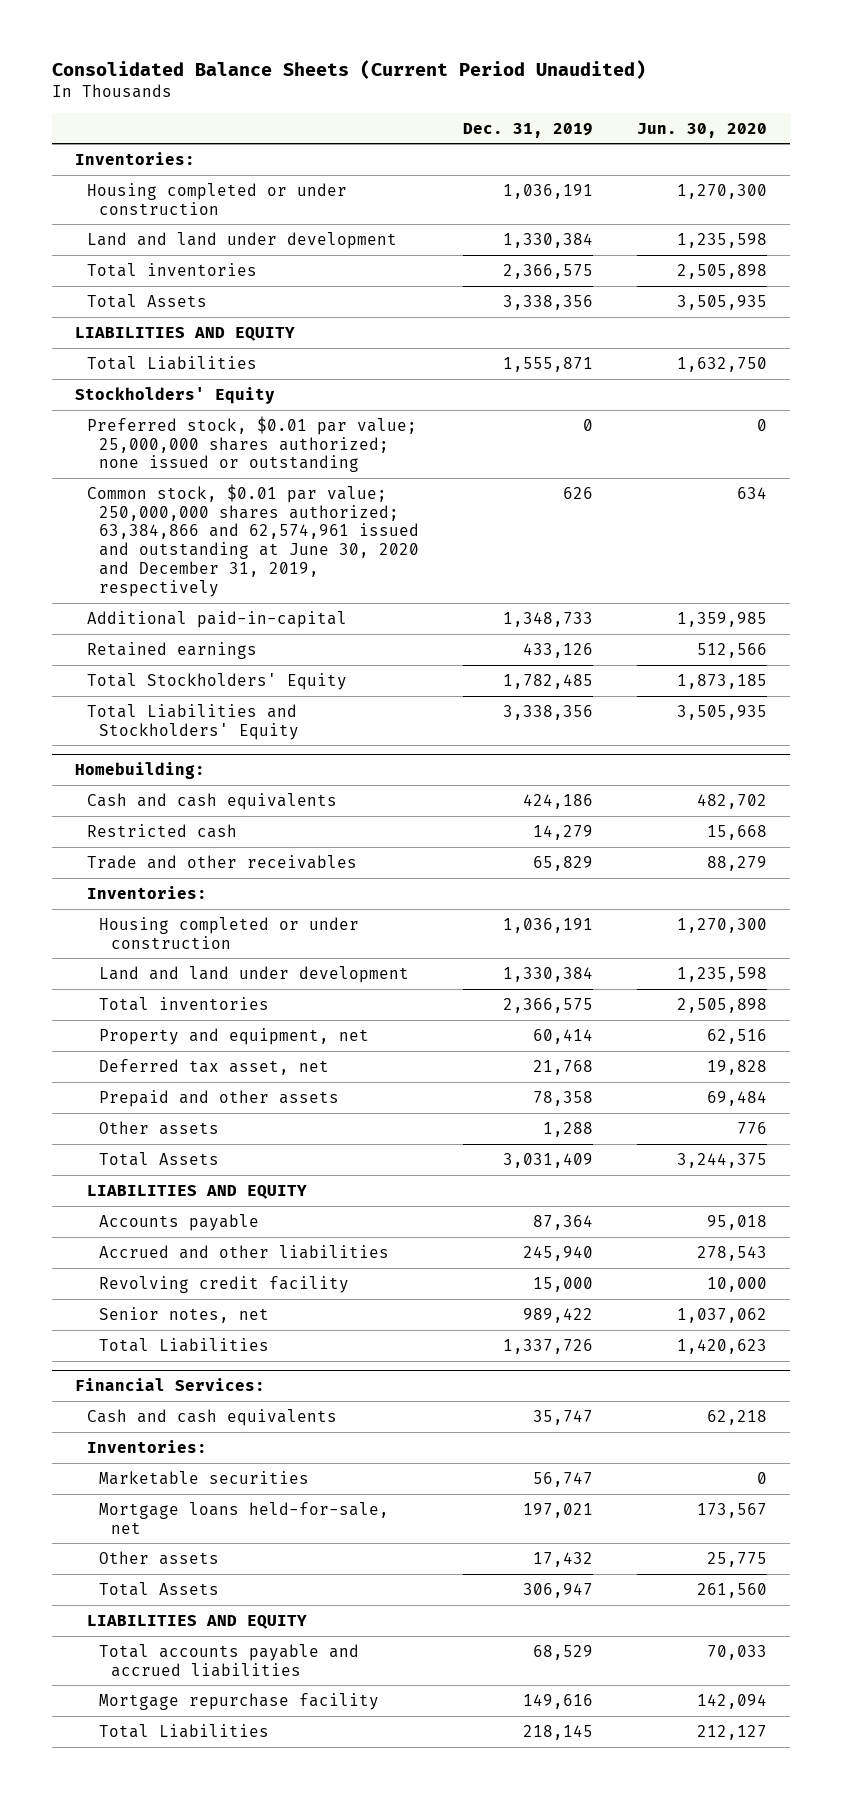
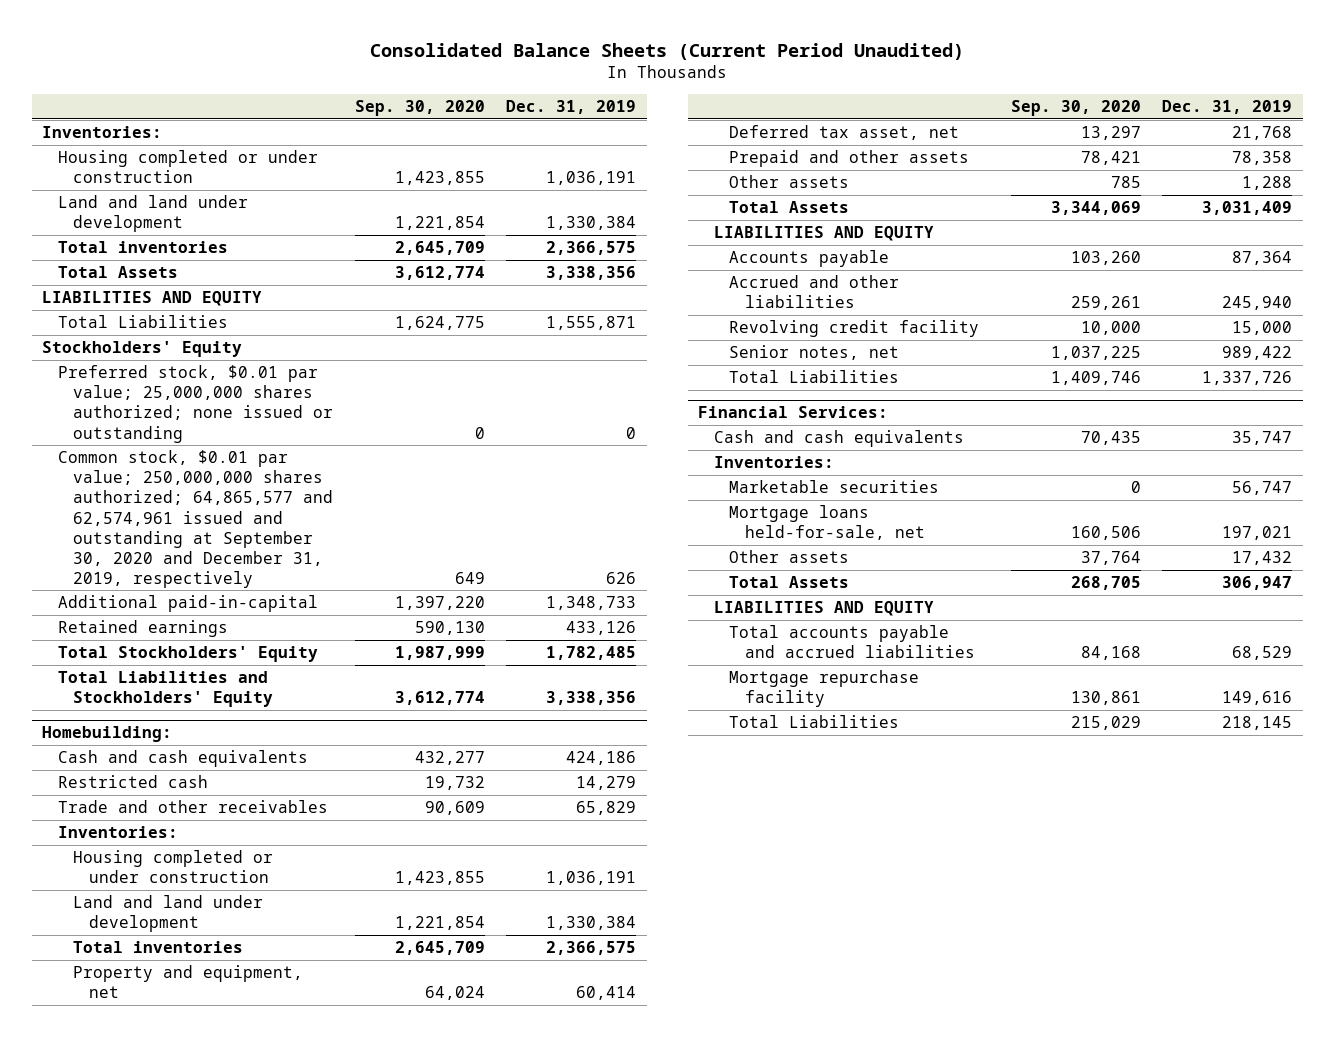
- | Dec. 31, 2019 | Jun. 30, 2020
+ | Sep. 30, 2020 | Dec. 31, 2019
- Common stock, $0.01 par value; 250,000,000 shares authorized; 63,384,866 and 62,574,961 issued and outstanding at June 30, 2020 and December 31, 2019, respectively | 626 | 634
+ Common stock, $0.01 par value; 250,000,000 shares authorized; 64,865,577 and 62,574,961 issued and outstanding at September 30, 2020 and December 31, 2019, respectively | 649 | 626

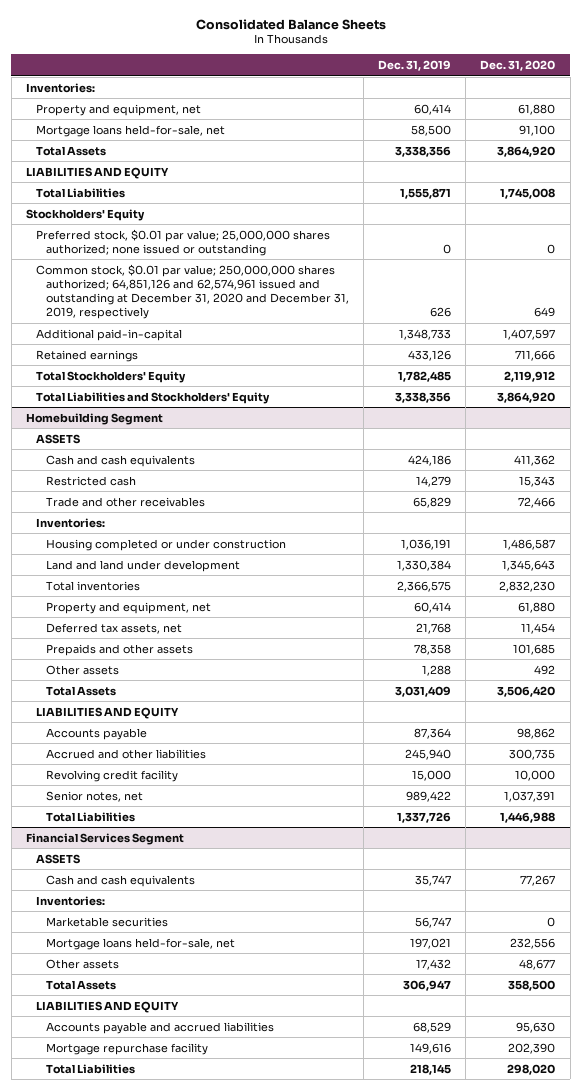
- Consolidated Balance Sheets (Current Period Unaudited)
+ Consolidated Balance Sheets
- | Sep. 30, 2020 | Dec. 31, 2019
+ | Dec. 31, 2019 | Dec. 31, 2020
- Housing completed or under construction | 1,423,855 | 1,036,191
- Land and land under development | 1,221,854 | 1,330,384
- Total inventories | 2,645,709 | 2,366,575
+ Property and equipment, net | 60,414 | 61,880
+ Mortgage loans held-for-sale, net | 58,500 | 91,100
- Common stock, $0.01 par value; 250,000,000 shares authorized; 64,865,577 and 62,574,961 issued and outstanding at September 30, 2020 and December 31, 2019, respectively | 649 | 626
+ Common stock, $0.01 par value; 250,000,000 shares authorized; 64,851,126 and 62,574,961 issued and outstanding at December 31, 2020 and December 31, 2019, respectively | 626 | 649
- Homebuilding:
+ Homebuilding Segment
+ ASSETS
- Deferred tax asset, net | 13,297 | 21,768
- Prepaid and other assets | 78,421 | 78,358
+ Deferred tax assets, net | 21,768 | 11,454
+ Prepaids and other assets | 78,358 | 101,685
- Financial Services:
+ Financial Services Segment
+ ASSETS
- Total accounts payable and accrued liabilities | 84,168 | 68,529
+ Accounts payable and accrued liabilities | 68,529 | 95,630

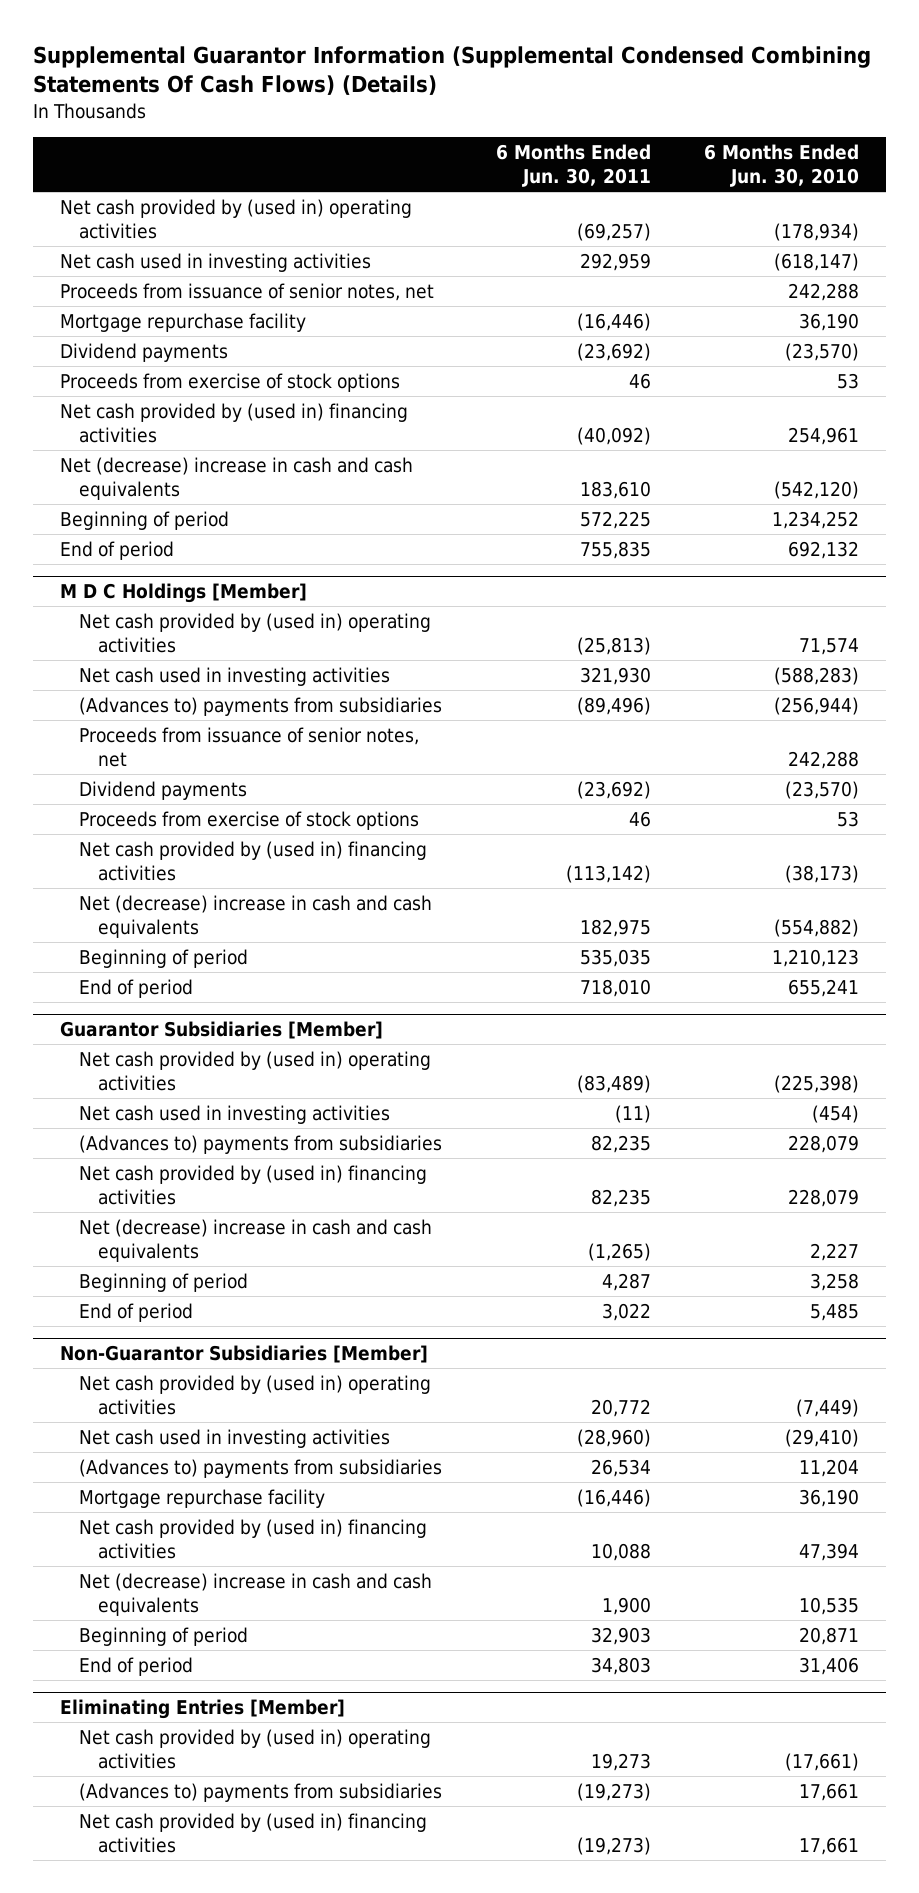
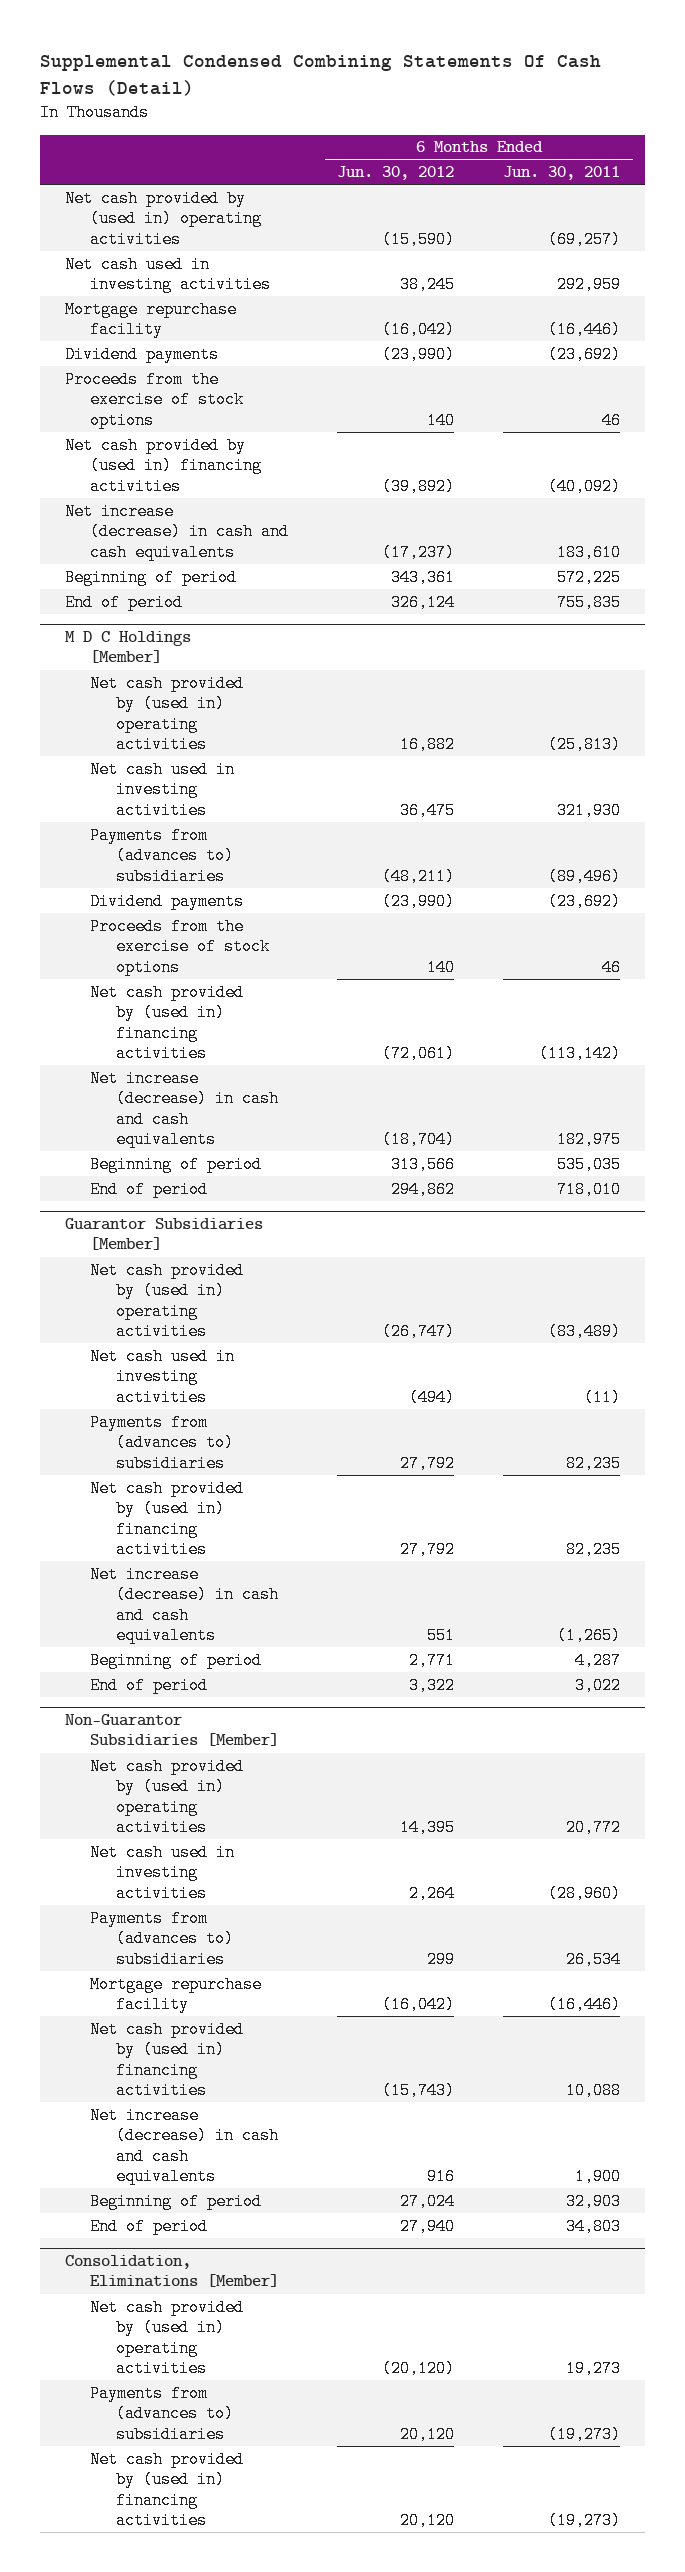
- Supplemental Guarantor Information (Supplemental Condensed Combining Statements Of Cash Flows) (Details)
+ Supplemental Condensed Combining Statements Of Cash Flows (Detail)
- | 6 Months Ended Jun. 30, 2011 | 6 Months Ended Jun. 30, 2010
+ | 6 Months Ended Jun. 30, 2012 | 6 Months Ended Jun. 30, 2011
- Proceeds from issuance of senior notes, net | | 242,288
- Proceeds from exercise of stock options | 46 | 53
+ Proceeds from the exercise of stock options | 140 | 46
- Net (decrease) increase in cash and cash equivalents | 183,610 | (542,120)
+ Net increase (decrease) in cash and cash equivalents | (17,237) | 183,610
@ M D C Holdings [Member]
- (Advances to) payments from subsidiaries | (89,496) | (256,944)
- Proceeds from issuance of senior notes, net | | 242,288
+ Payments from (advances to) subsidiaries | (48,211) | (89,496)
- Proceeds from exercise of stock options | 46 | 53
+ Proceeds from the exercise of stock options | 140 | 46
- Net (decrease) increase in cash and cash equivalents | 182,975 | (554,882)
+ Net increase (decrease) in cash and cash equivalents | (18,704) | 182,975
@ Guarantor Subsidiaries [Member]
- (Advances to) payments from subsidiaries | 82,235 | 228,079
+ Payments from (advances to) subsidiaries | 27,792 | 82,235
- Net (decrease) increase in cash and cash equivalents | (1,265) | 2,227
+ Net increase (decrease) in cash and cash equivalents | 551 | (1,265)
@ Non-Guarantor Subsidiaries [Member]
- (Advances to) payments from subsidiaries | 26,534 | 11,204
+ Payments from (advances to) subsidiaries | 299 | 26,534
- Net (decrease) increase in cash and cash equivalents | 1,900 | 10,535
+ Net increase (decrease) in cash and cash equivalents | 916 | 1,900
- Eliminating Entries [Member]
+ Consolidation, Eliminations [Member]
- (Advances to) payments from subsidiaries | (19,273) | 17,661
+ Payments from (advances to) subsidiaries | 20,120 | (19,273)

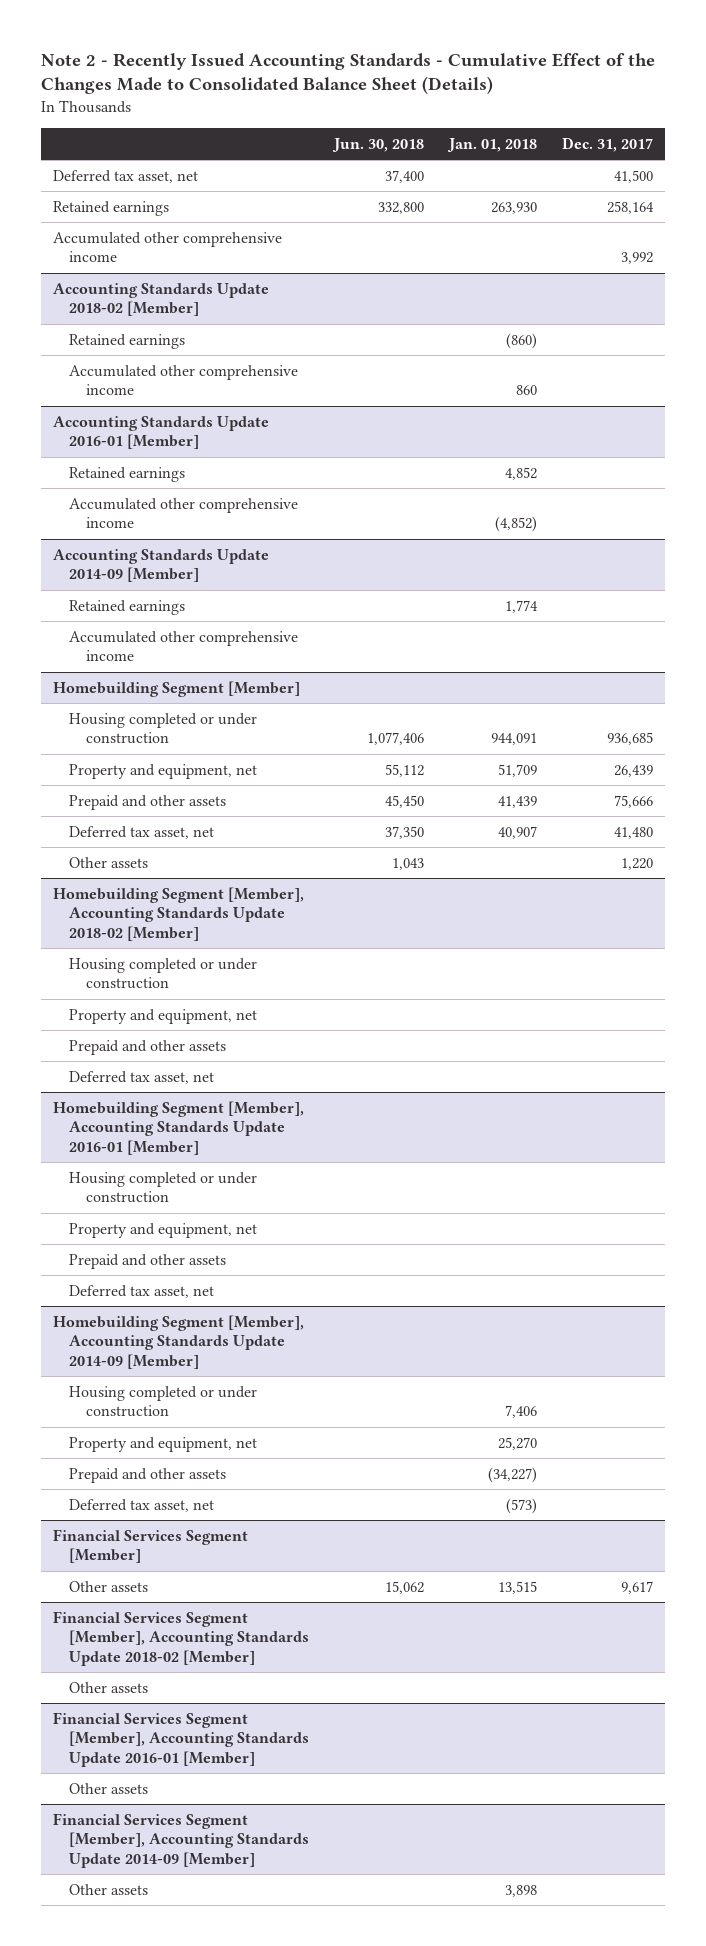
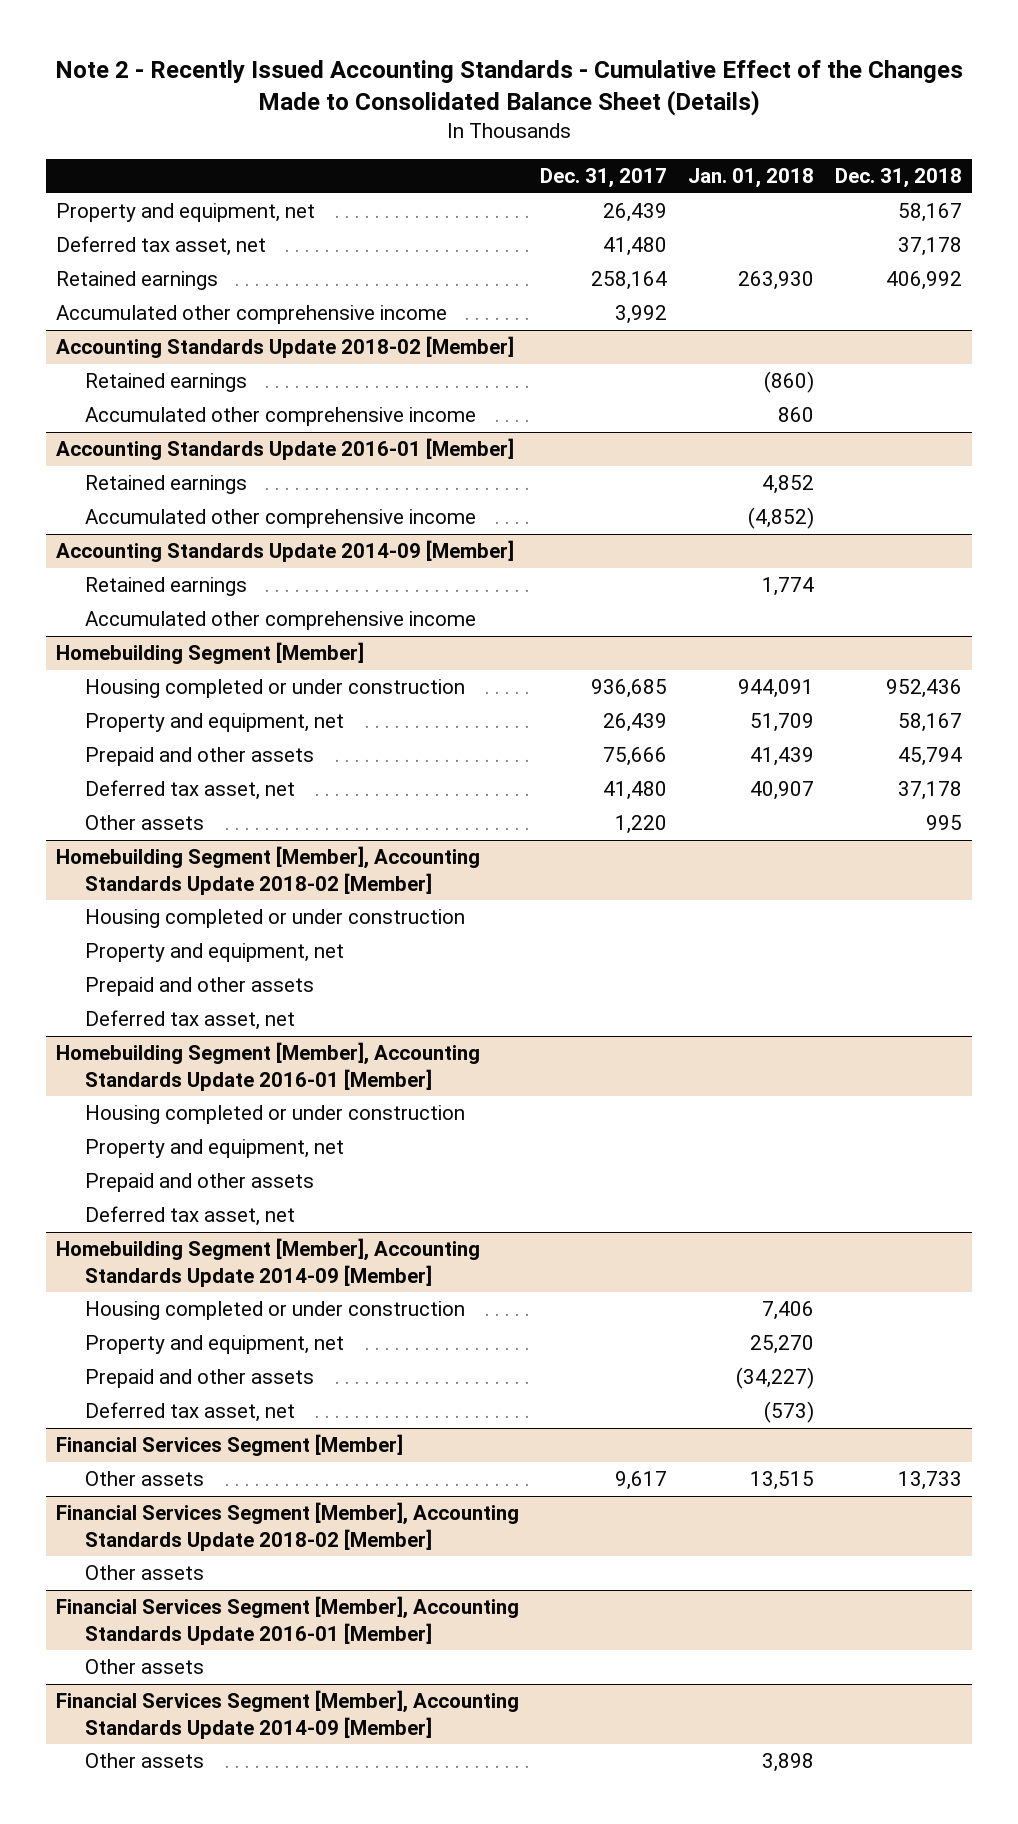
- | Jun. 30, 2018 | Jan. 01, 2018 | Dec. 31, 2017
+ | Dec. 31, 2017 | Jan. 01, 2018 | Dec. 31, 2018
- Deferred tax asset, net | 37,400 | | 41,500
+ Property and equipment, net | 26,439 | | 58,167
+ Deferred tax asset, net | 41,480 | | 37,178

